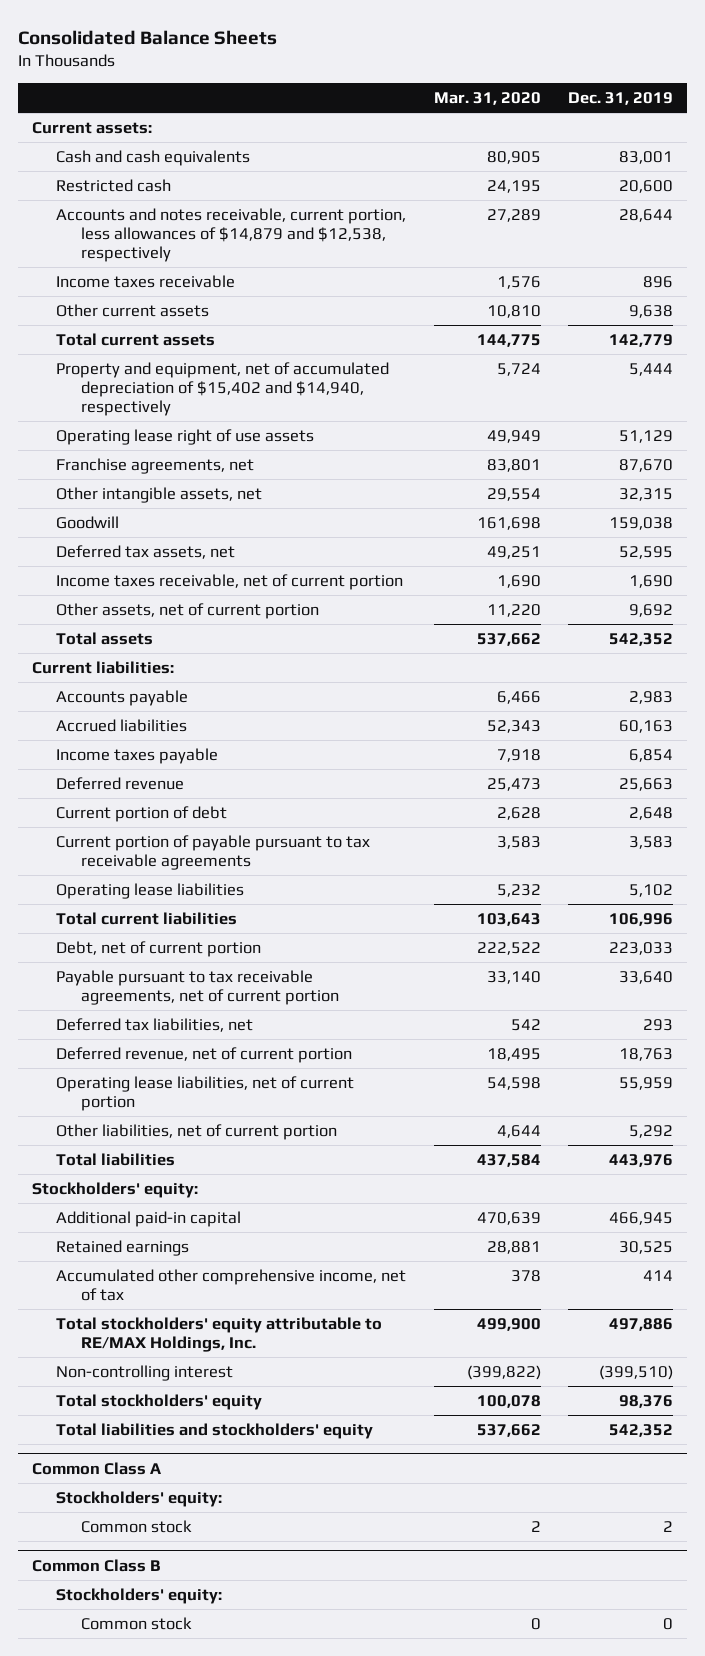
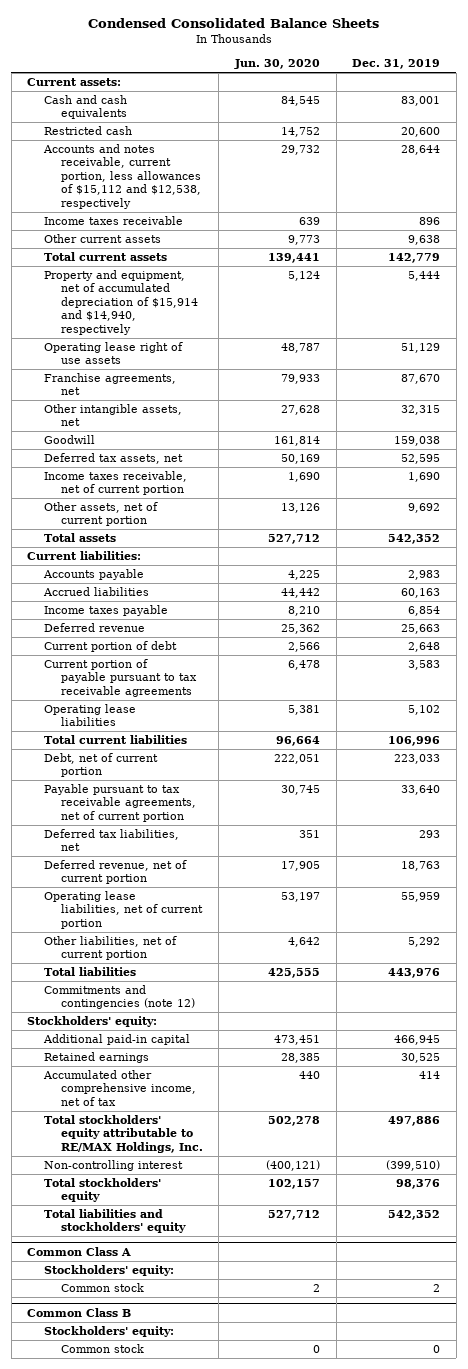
- Consolidated Balance Sheets
+ Condensed Consolidated Balance Sheets
- | Mar. 31, 2020 | Dec. 31, 2019
+ | Jun. 30, 2020 | Dec. 31, 2019
- Accounts and notes receivable, current portion, less allowances of $14,879 and $12,538, respectively | 27,289 | 28,644
+ Accounts and notes receivable, current portion, less allowances of $15,112 and $12,538, respectively | 29,732 | 28,644
- Property and equipment, net of accumulated depreciation of $15,402 and $14,940, respectively | 5,724 | 5,444
+ Property and equipment, net of accumulated depreciation of $15,914 and $14,940, respectively | 5,124 | 5,444
+ Commitments and contingencies (note 12)

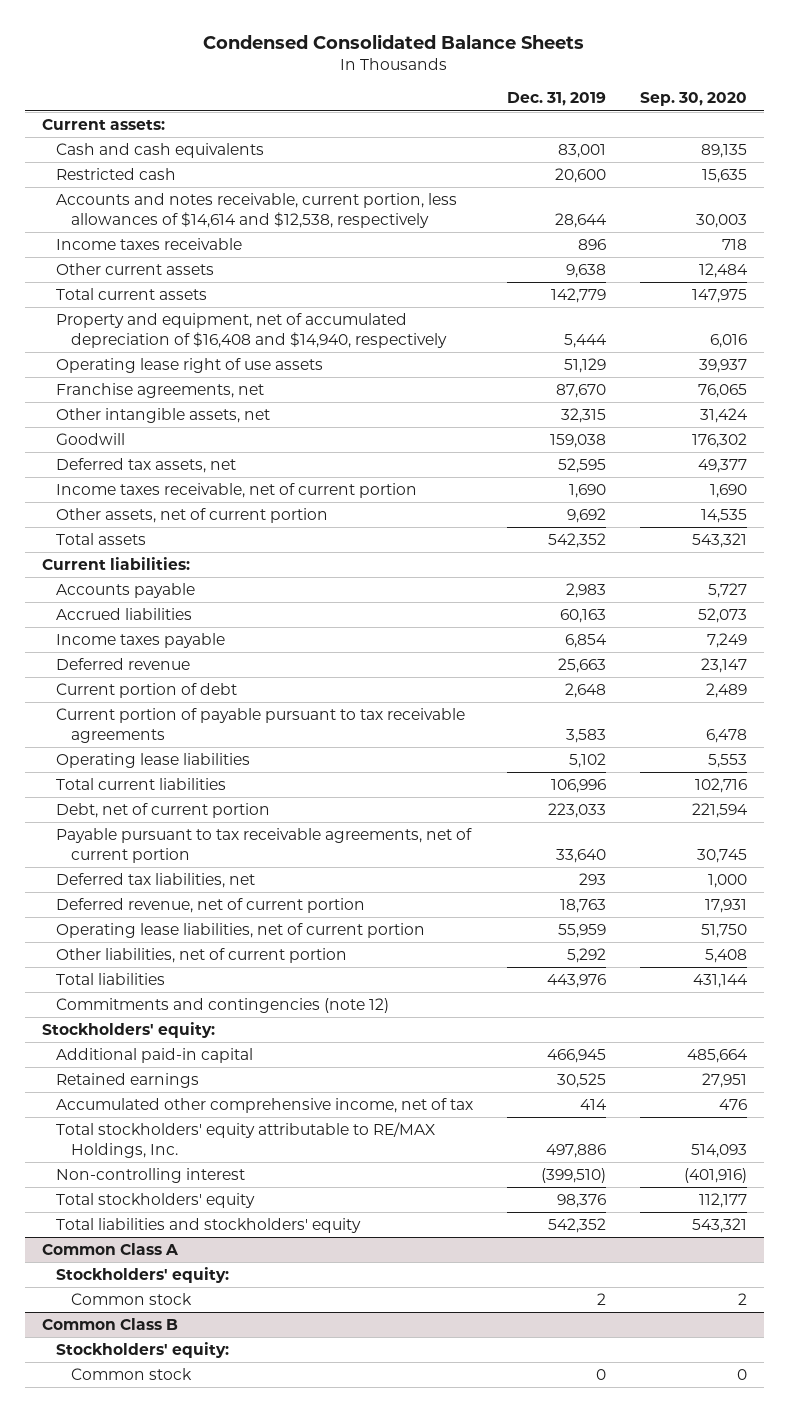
- | Jun. 30, 2020 | Dec. 31, 2019
+ | Dec. 31, 2019 | Sep. 30, 2020
- Accounts and notes receivable, current portion, less allowances of $15,112 and $12,538, respectively | 29,732 | 28,644
+ Accounts and notes receivable, current portion, less allowances of $14,614 and $12,538, respectively | 28,644 | 30,003
- Property and equipment, net of accumulated depreciation of $15,914 and $14,940, respectively | 5,124 | 5,444
+ Property and equipment, net of accumulated depreciation of $16,408 and $14,940, respectively | 5,444 | 6,016

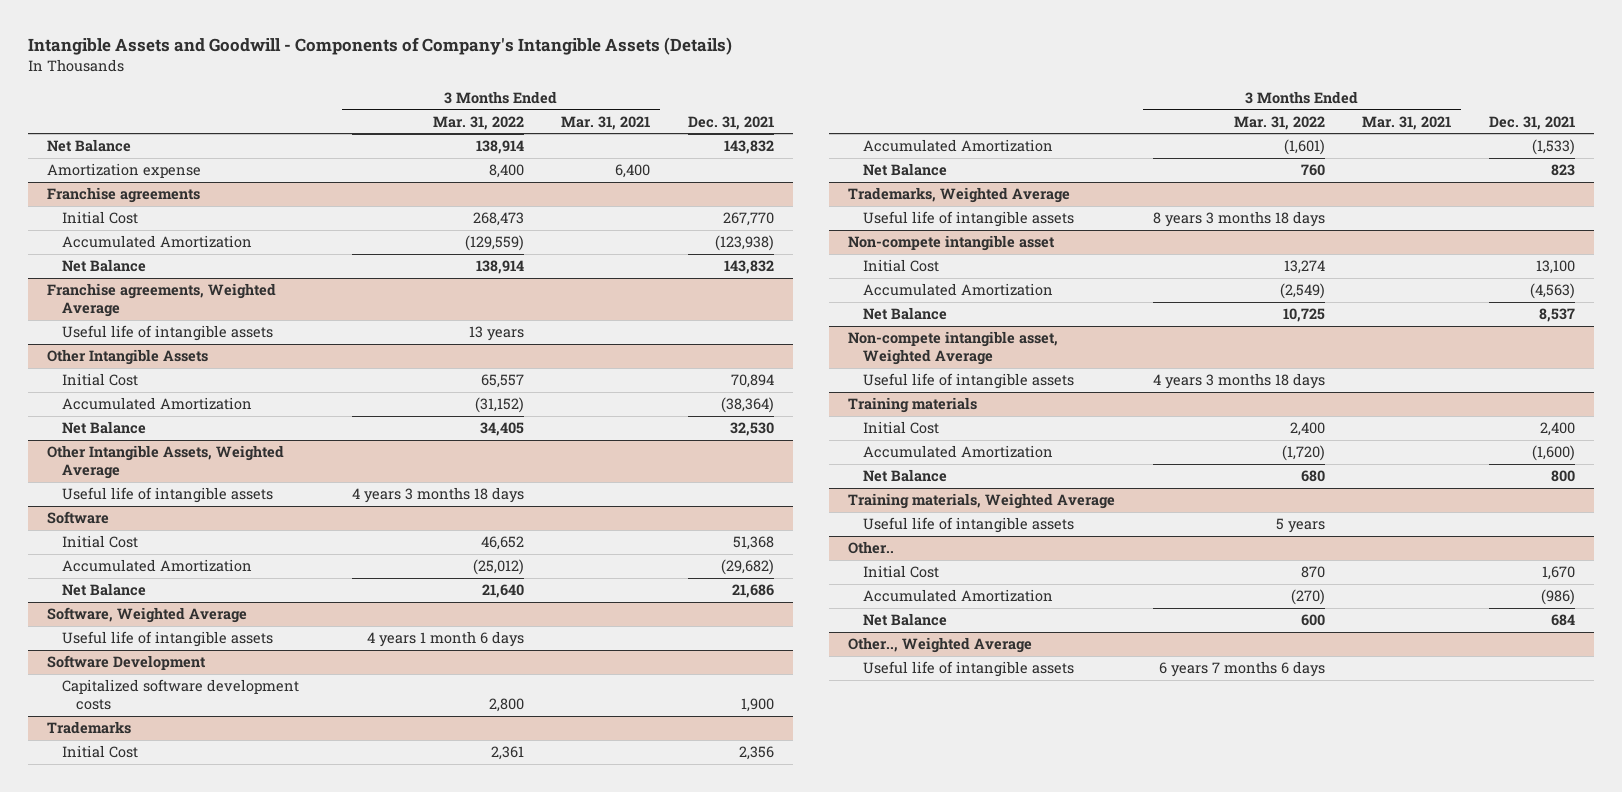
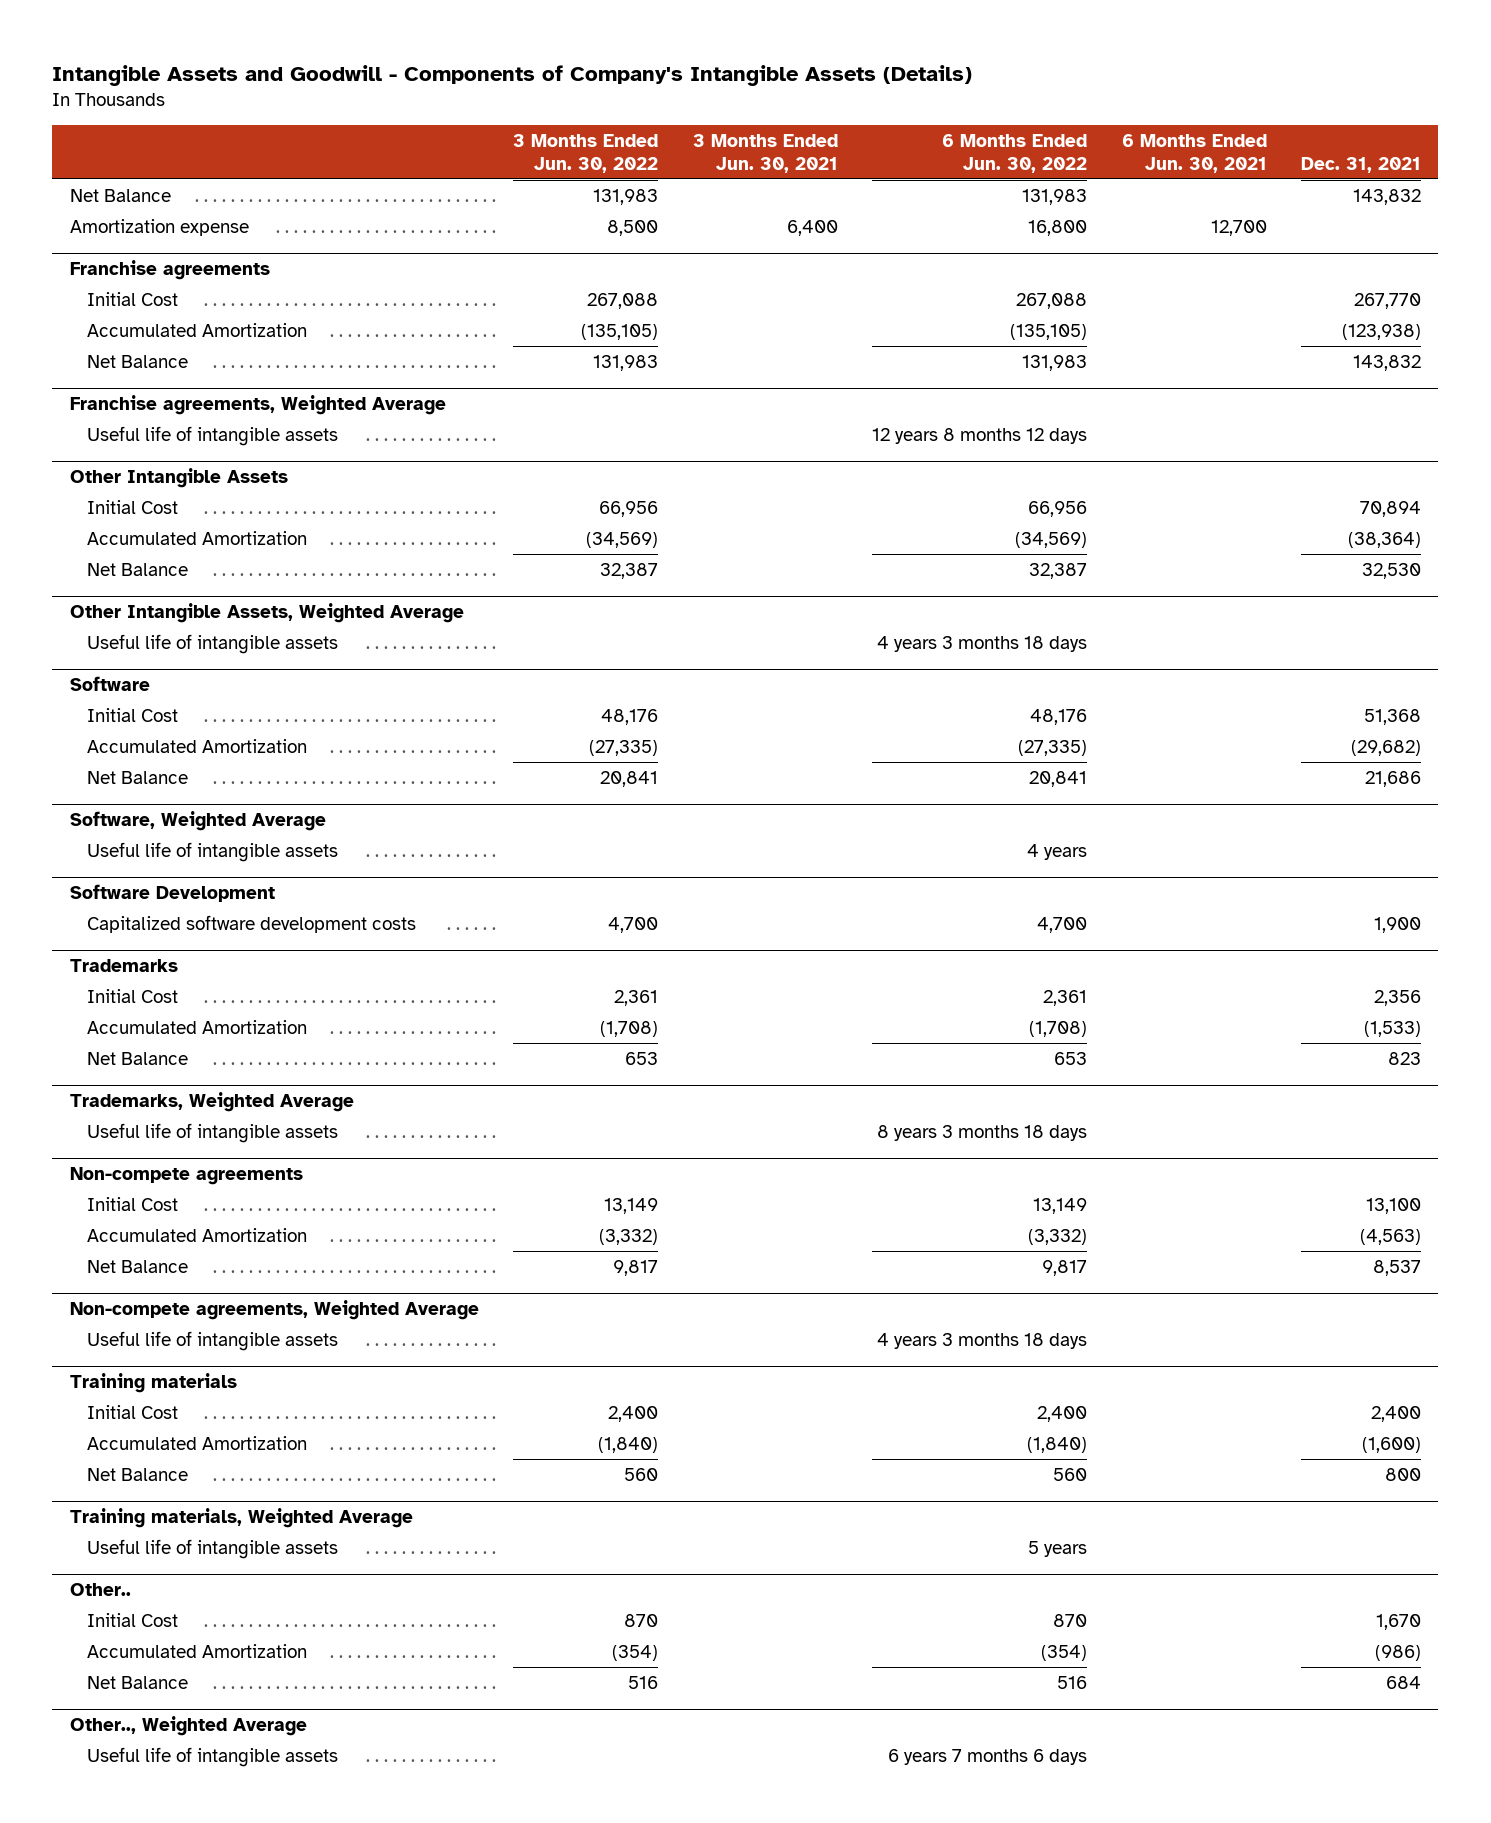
- | 3 Months Ended Mar. 31, 2022 | 3 Months Ended Mar. 31, 2021 | Dec. 31, 2021
+ | 3 Months Ended Jun. 30, 2022 | 3 Months Ended Jun. 30, 2021 | 6 Months Ended Jun. 30, 2022 | 6 Months Ended Jun. 30, 2021 | Dec. 31, 2021
- Non-compete intangible asset
+ Non-compete agreements
- Non-compete intangible asset, Weighted Average
+ Non-compete agreements, Weighted Average

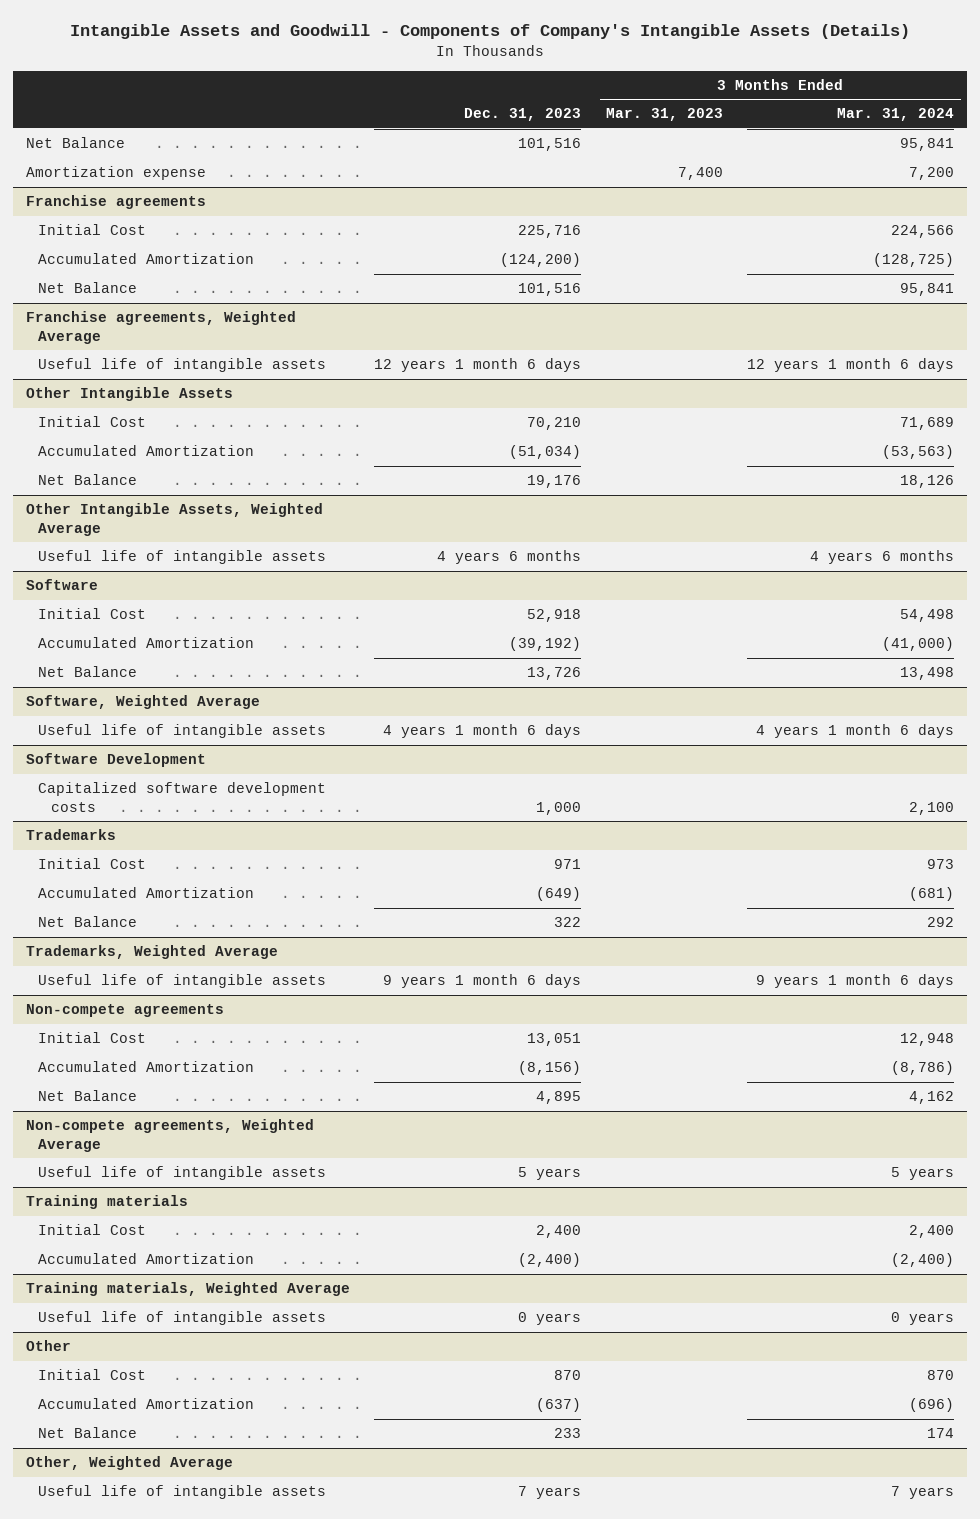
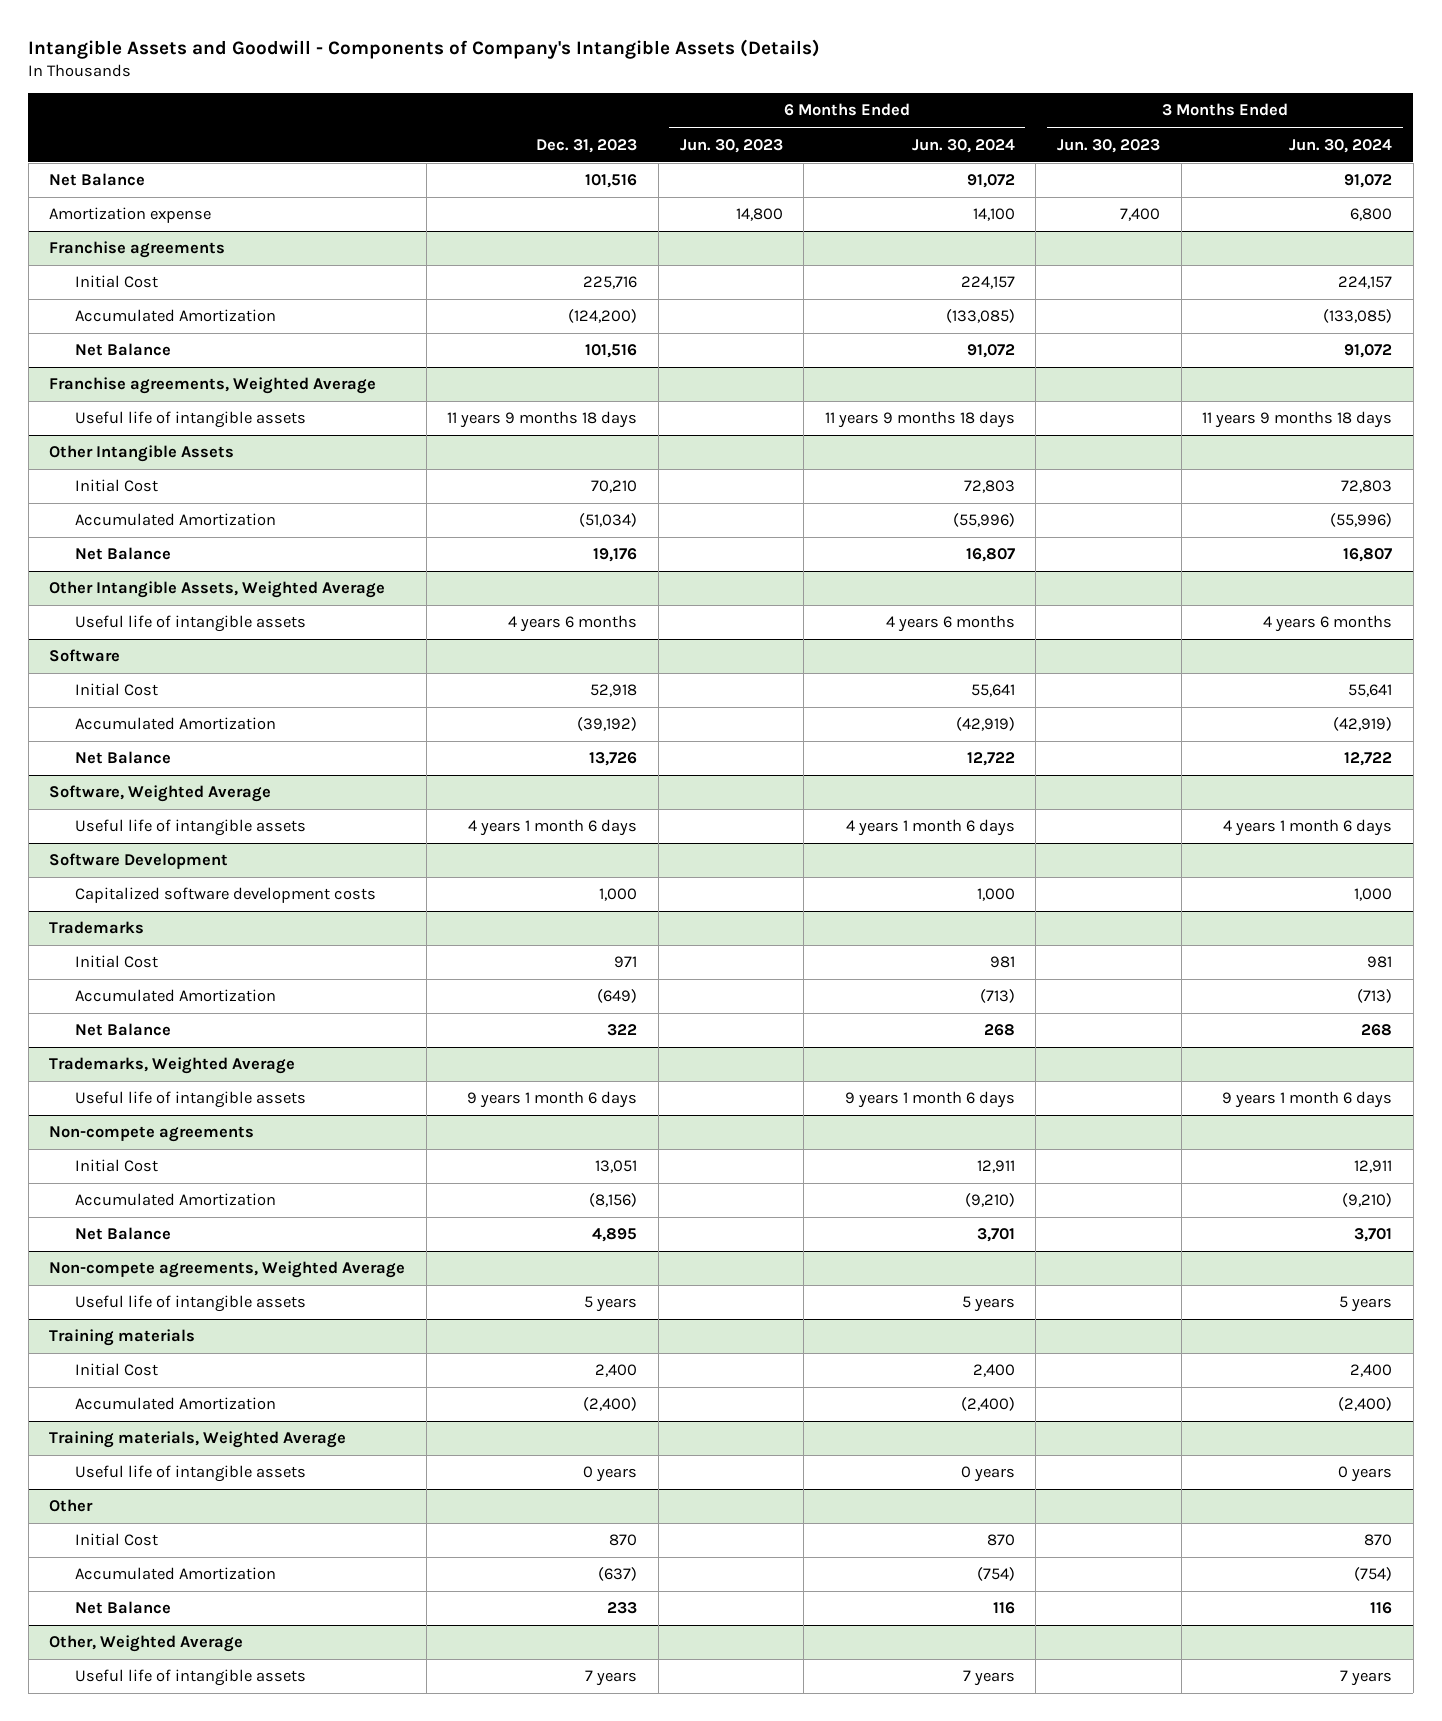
- | Dec. 31, 2023 | 3 Months Ended Mar. 31, 2023 | 3 Months Ended Mar. 31, 2024
+ | Dec. 31, 2023 | 6 Months Ended Jun. 30, 2023 | 6 Months Ended Jun. 30, 2024 | 3 Months Ended Jun. 30, 2023 | 3 Months Ended Jun. 30, 2024
@ Franchise agreements, Weighted Average
- Useful life of intangible assets | 12 years 1 month 6 days | | 12 years 1 month 6 days
+ Useful life of intangible assets | 11 years 9 months 18 days | | 11 years 9 months 18 days | | 11 years 9 months 18 days

